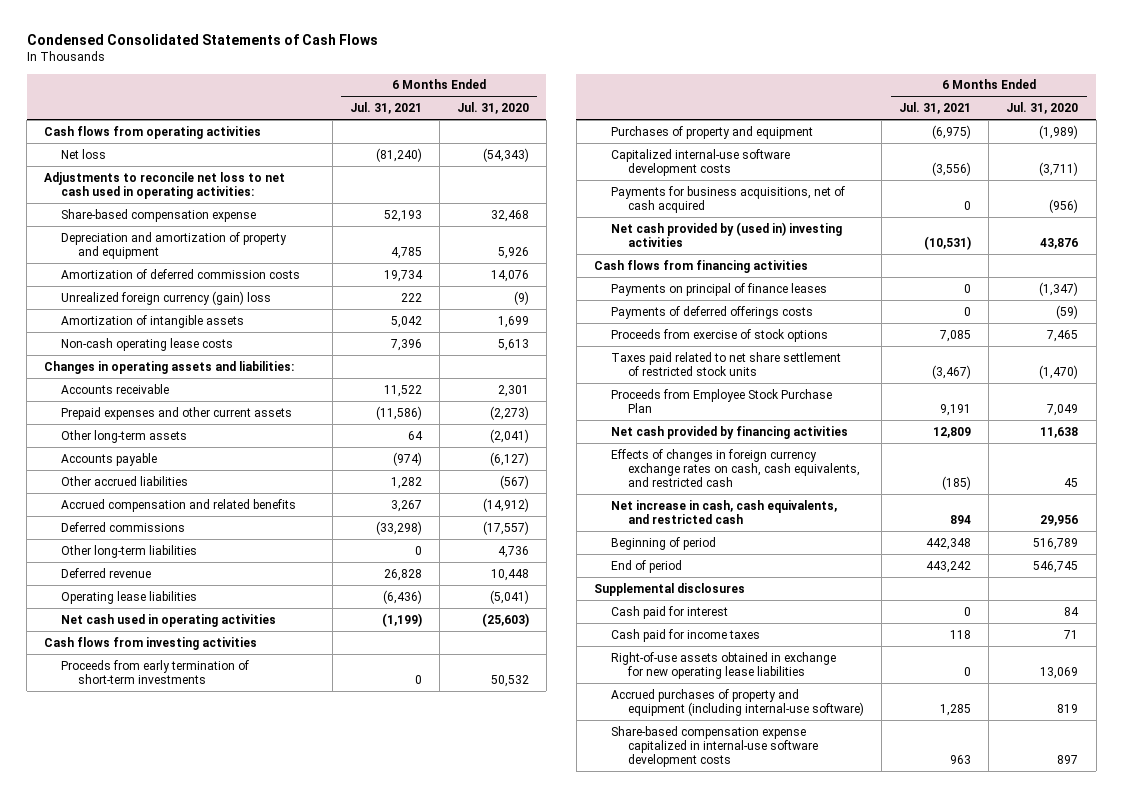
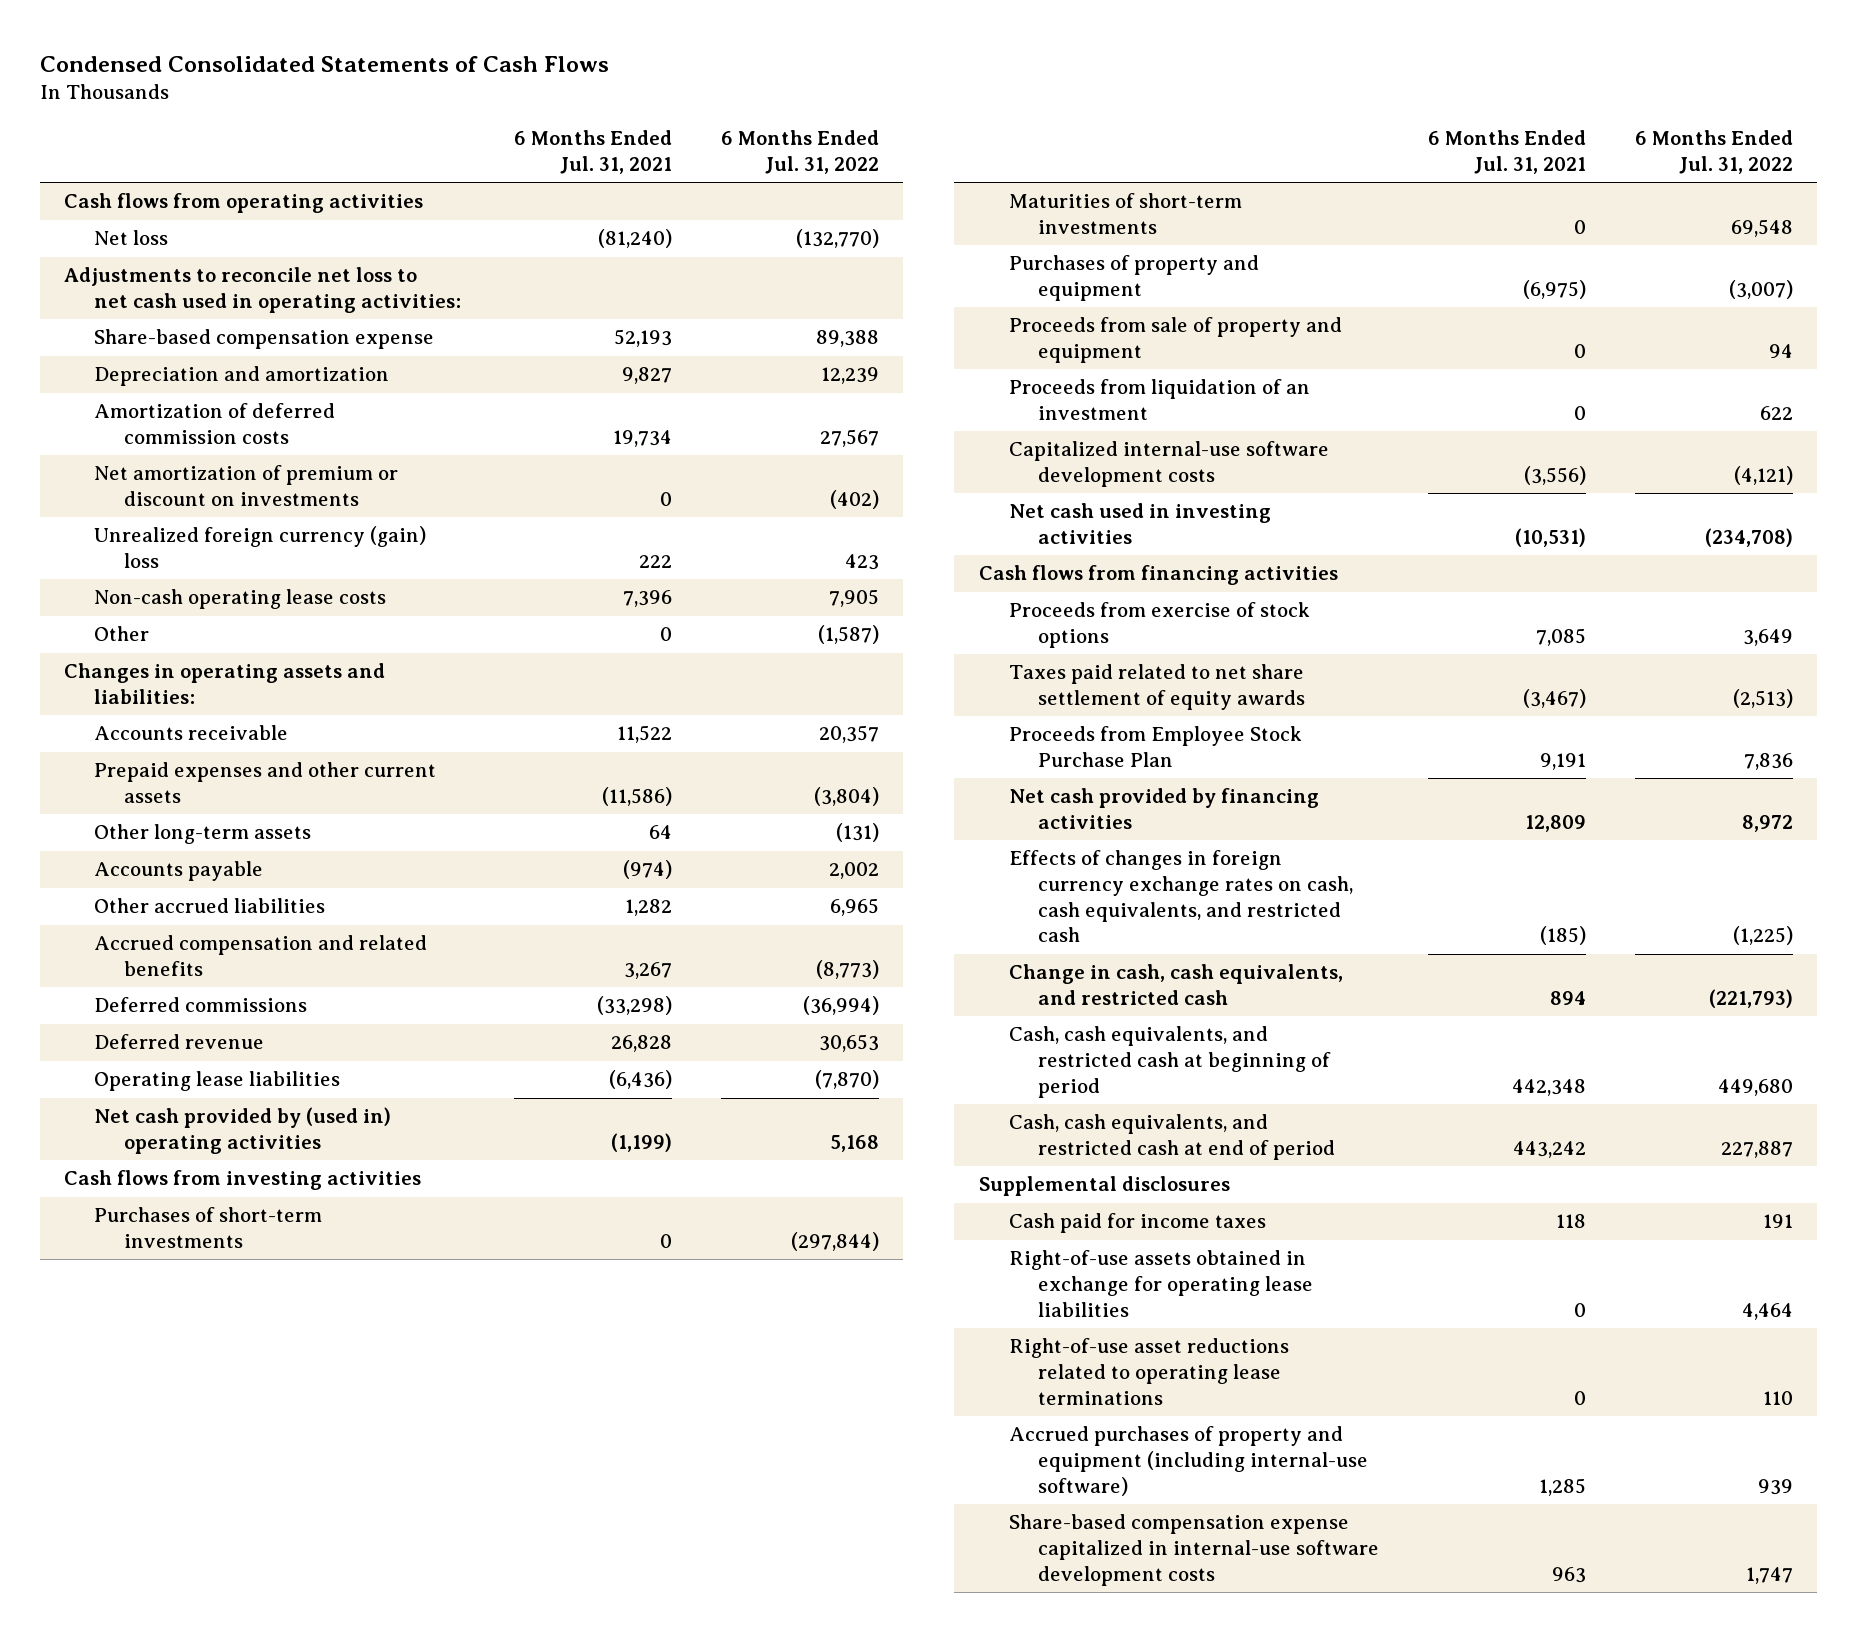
- | 6 Months Ended Jul. 31, 2021 | 6 Months Ended Jul. 31, 2020
+ | 6 Months Ended Jul. 31, 2021 | 6 Months Ended Jul. 31, 2022
- Depreciation and amortization of property and equipment | 4,785 | 5,926
+ Depreciation and amortization | 9,827 | 12,239
+ Net amortization of premium or discount on investments | 0 | (402)
- Amortization of intangible assets | 5,042 | 1,699
+ Other | 0 | (1,587)
- Other long-term liabilities | 0 | 4,736
- Net cash used in operating activities | (1,199) | (25,603)
+ Net cash provided by (used in) operating activities | (1,199) | 5,168
- Proceeds from early termination of short-term investments | 0 | 50,532
+ Purchases of short-term investments | 0 | (297,844)
+ Maturities of short-term investments | 0 | 69,548
+ Proceeds from sale of property and equipment | 0 | 94
+ Proceeds from liquidation of an investment | 0 | 622
- Payments for business acquisitions, net of cash acquired | 0 | (956)
- Net cash provided by (used in) investing activities | (10,531) | 43,876
+ Net cash used in investing activities | (10,531) | (234,708)
- Payments on principal of finance leases | 0 | (1,347)
- Payments of deferred offerings costs | 0 | (59)
- Taxes paid related to net share settlement of restricted stock units | (3,467) | (1,470)
+ Taxes paid related to net share settlement of equity awards | (3,467) | (2,513)
- Net increase in cash, cash equivalents, and restricted cash | 894 | 29,956
- Beginning of period | 442,348 | 516,789
- End of period | 443,242 | 546,745
+ Change in cash, cash equivalents, and restricted cash | 894 | (221,793)
+ Cash, cash equivalents, and restricted cash at beginning of period | 442,348 | 449,680
+ Cash, cash equivalents, and restricted cash at end of period | 443,242 | 227,887
- Cash paid for interest | 0 | 84
- Right-of-use assets obtained in exchange for new operating lease liabilities | 0 | 13,069
+ Right-of-use assets obtained in exchange for operating lease liabilities | 0 | 4,464
+ Right-of-use asset reductions related to operating lease terminations | 0 | 110

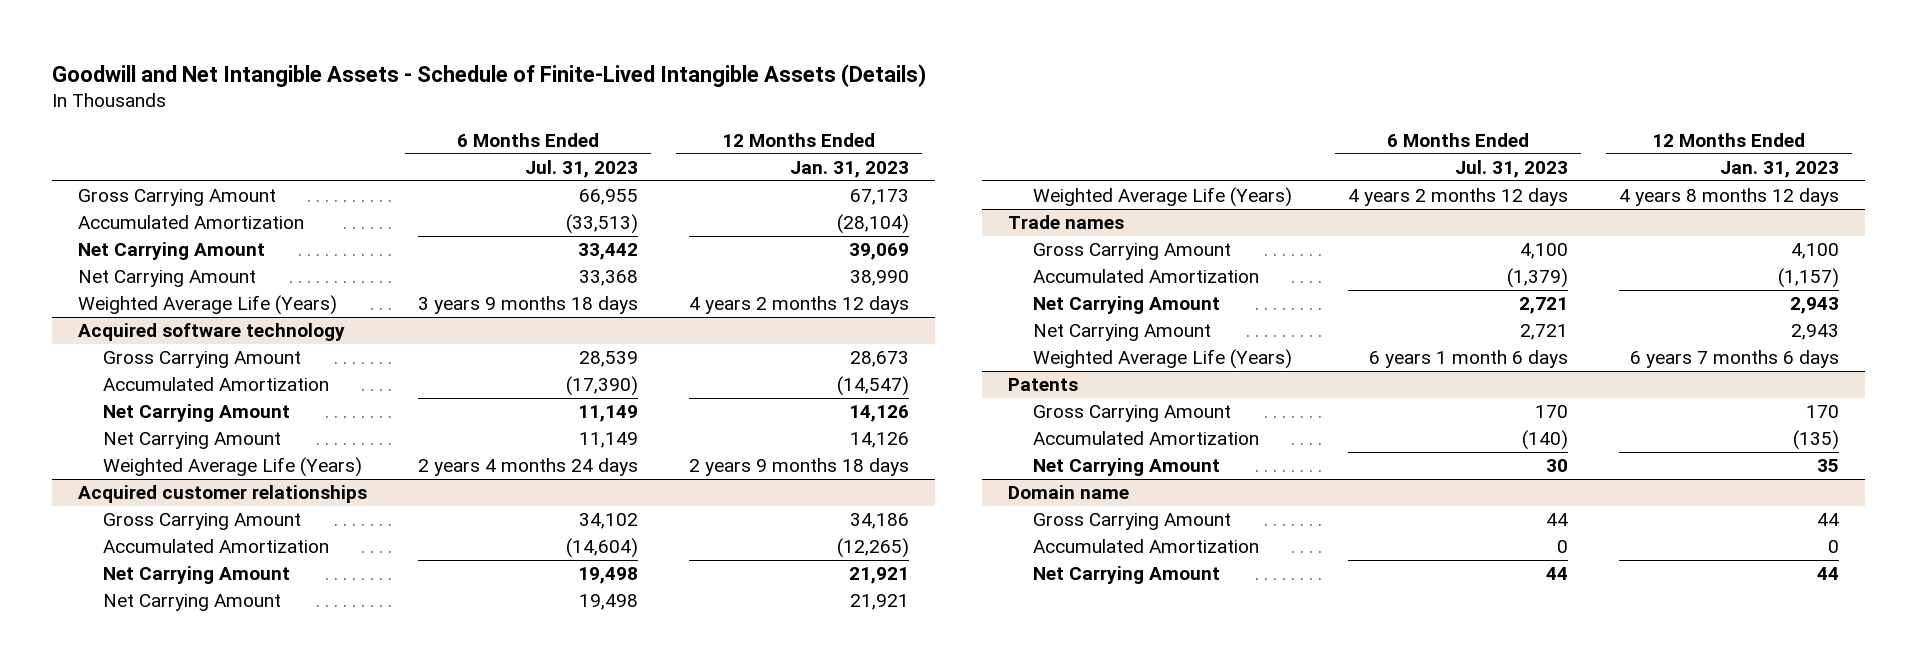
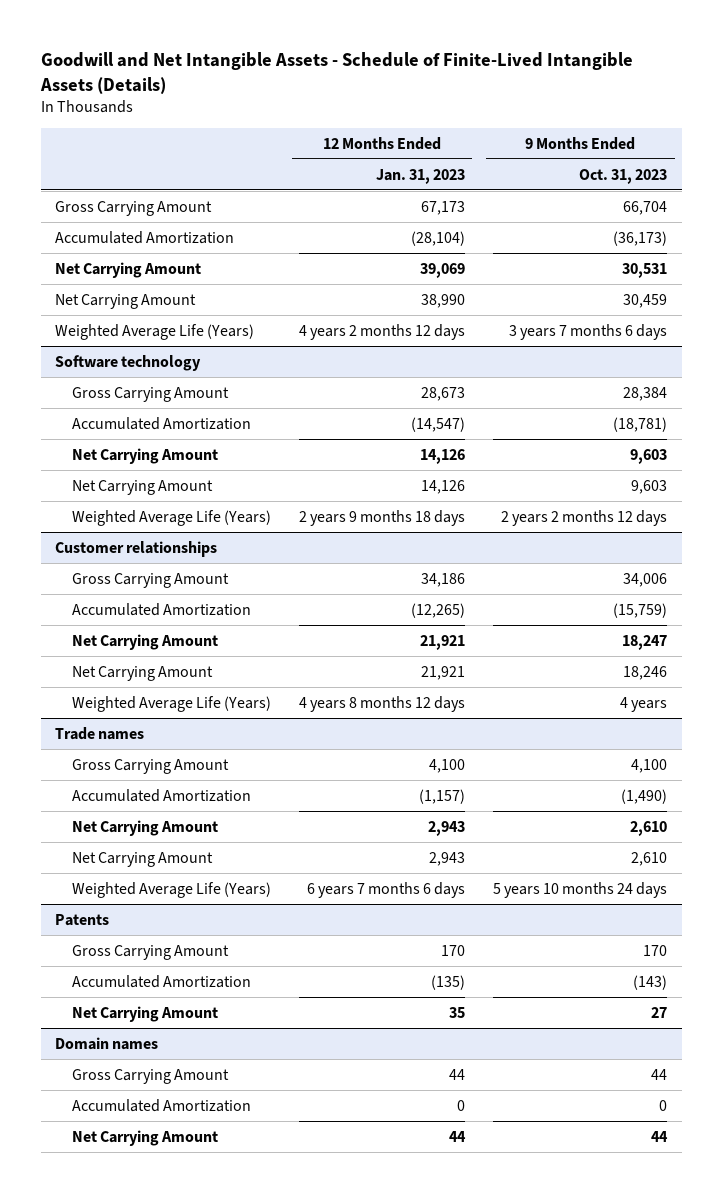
- | 6 Months Ended Jul. 31, 2023 | 12 Months Ended Jan. 31, 2023
+ | 12 Months Ended Jan. 31, 2023 | 9 Months Ended Oct. 31, 2023
- Acquired software technology
+ Software technology
- Acquired customer relationships
+ Customer relationships
- Domain name
+ Domain names

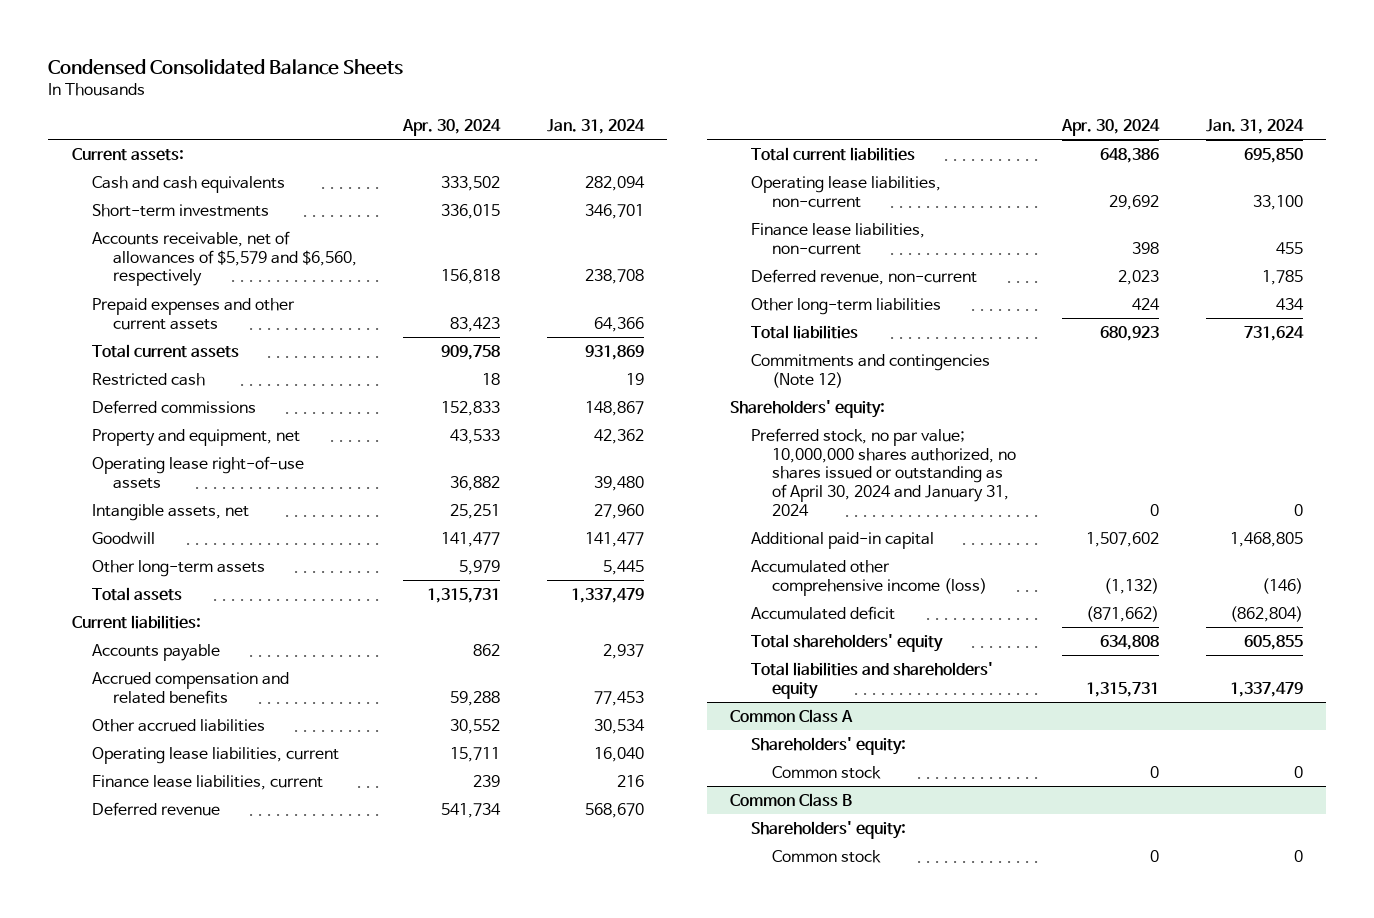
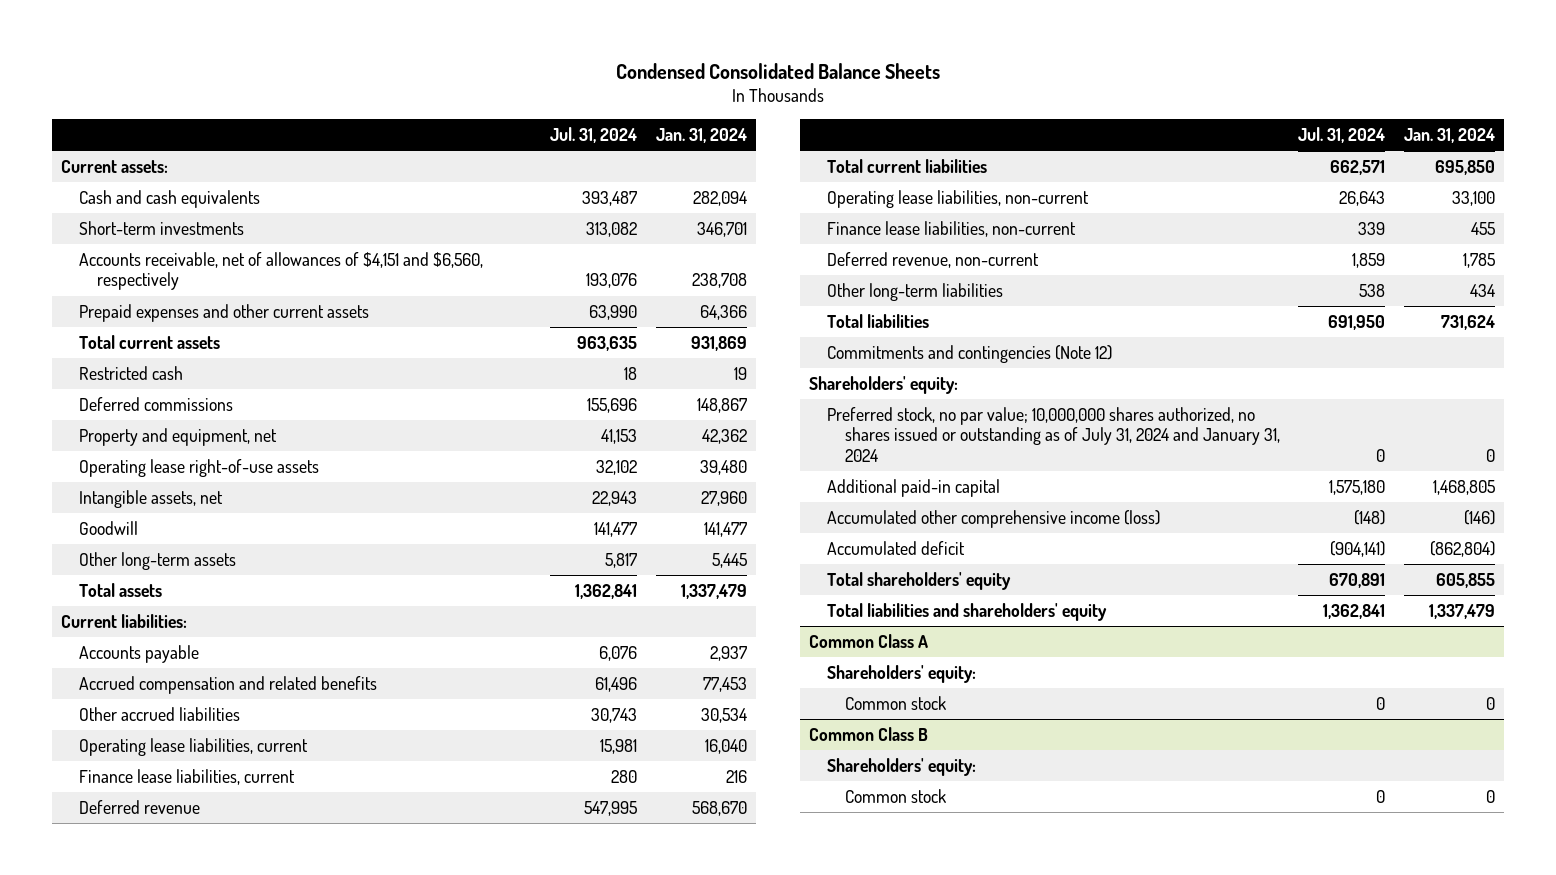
- | Apr. 30, 2024 | Jan. 31, 2024
+ | Jul. 31, 2024 | Jan. 31, 2024
- Accounts receivable, net of allowances of $5,579 and $6,560, respectively | 156,818 | 238,708
+ Accounts receivable, net of allowances of $4,151 and $6,560, respectively | 193,076 | 238,708
- Preferred stock, no par value; 10,000,000 shares authorized, no shares issued or outstanding as of April 30, 2024 and January 31, 2024 | 0 | 0
+ Preferred stock, no par value; 10,000,000 shares authorized, no shares issued or outstanding as of July 31, 2024 and January 31, 2024 | 0 | 0

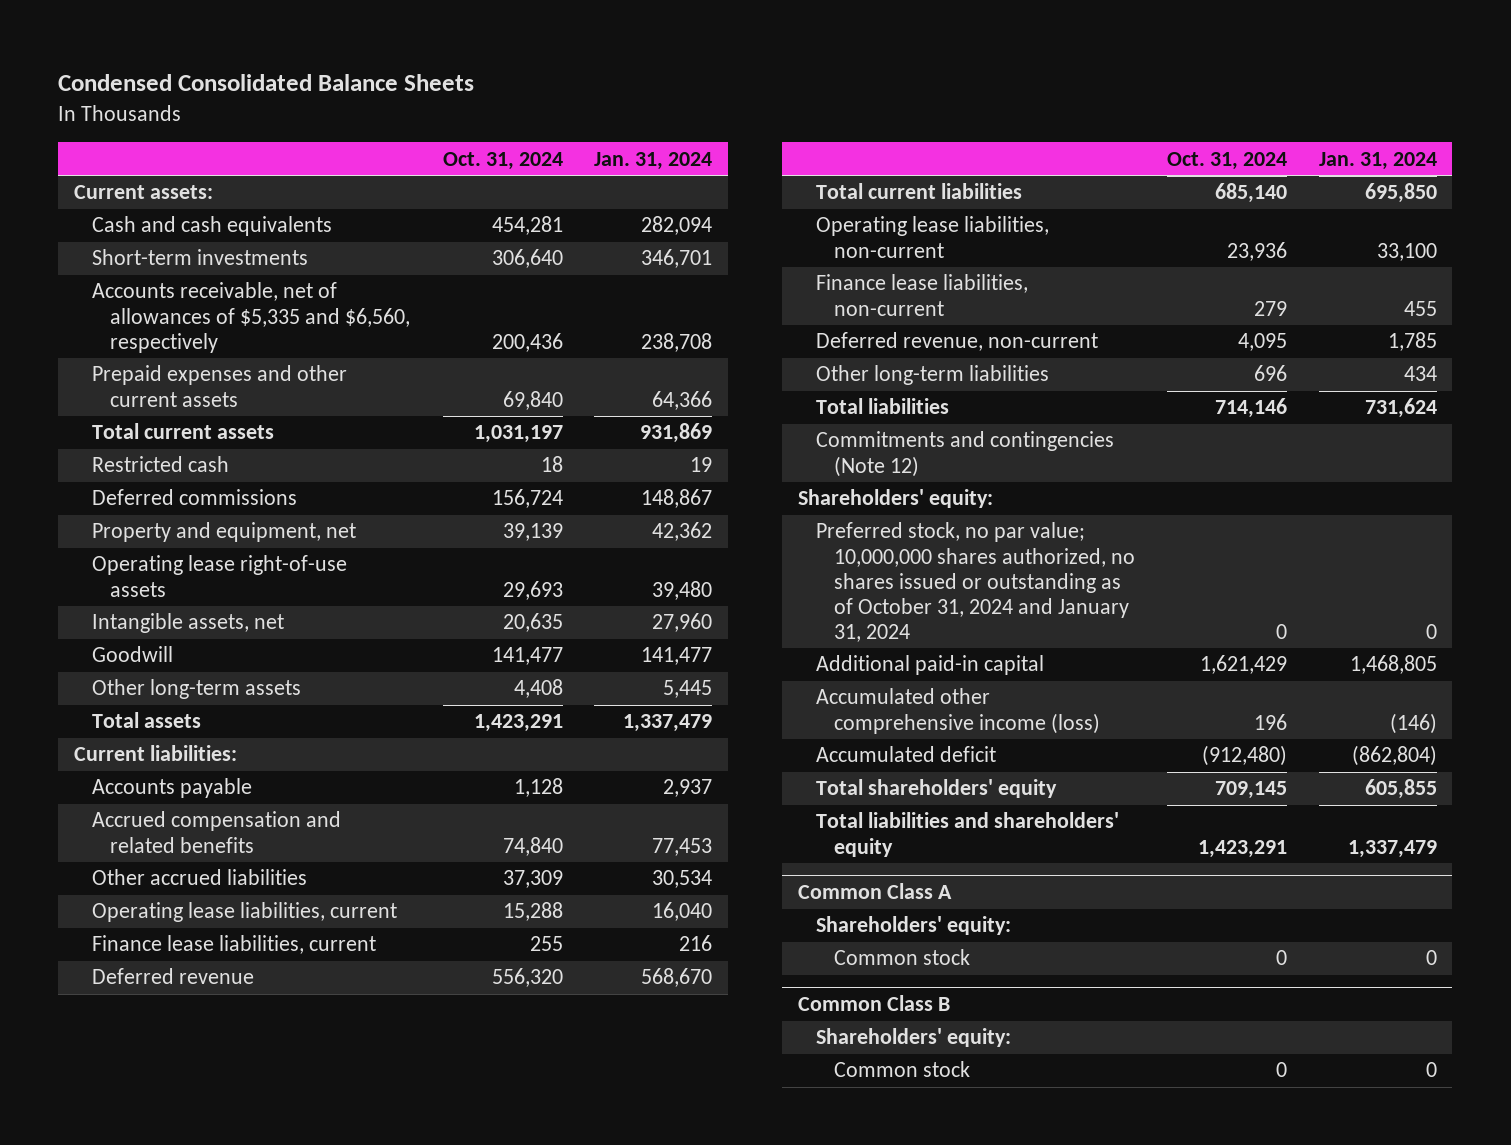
- | Jul. 31, 2024 | Jan. 31, 2024
+ | Oct. 31, 2024 | Jan. 31, 2024
- Accounts receivable, net of allowances of $4,151 and $6,560, respectively | 193,076 | 238,708
+ Accounts receivable, net of allowances of $5,335 and $6,560, respectively | 200,436 | 238,708
- Preferred stock, no par value; 10,000,000 shares authorized, no shares issued or outstanding as of July 31, 2024 and January 31, 2024 | 0 | 0
+ Preferred stock, no par value; 10,000,000 shares authorized, no shares issued or outstanding as of October 31, 2024 and January 31, 2024 | 0 | 0

